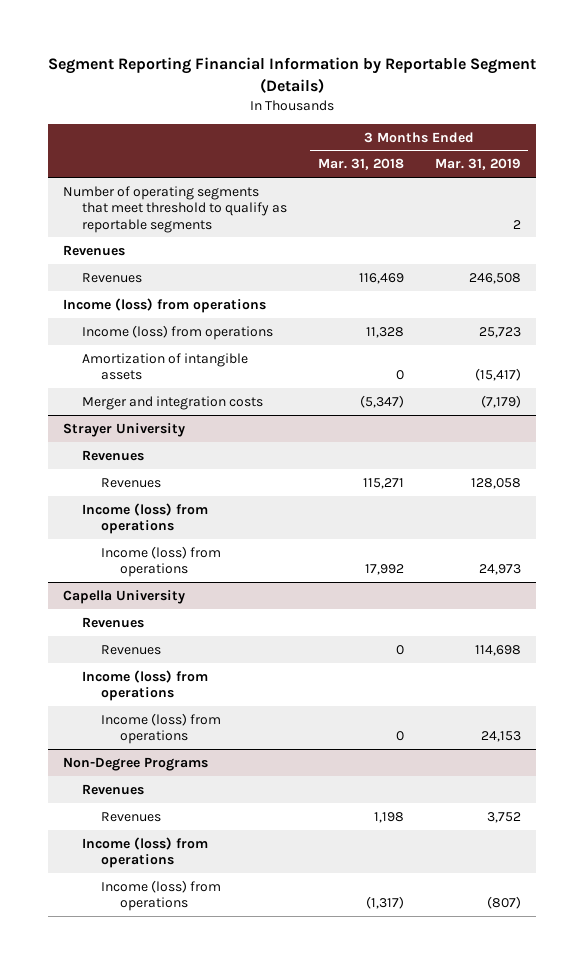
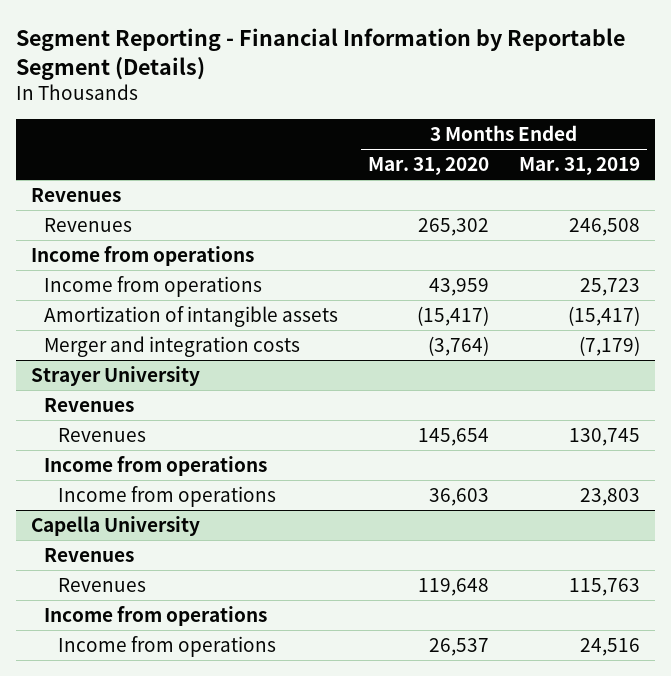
- Segment Reporting Financial Information by Reportable Segment (Details)
+ Segment Reporting - Financial Information by Reportable Segment (Details)
- | 3 Months Ended Mar. 31, 2018 | 3 Months Ended Mar. 31, 2019
+ | 3 Months Ended Mar. 31, 2020 | 3 Months Ended Mar. 31, 2019
- Number of operating segments that meet threshold to qualify as reportable segments | | 2
- Income (loss) from operations
- Income (loss) from operations | 11,328 | 25,723
+ Income from operations
+ Income from operations | 43,959 | 25,723
@ Strayer University
- Revenues | 115,271 | 128,058
- Income (loss) from operations
- Income (loss) from operations | 17,992 | 24,973
+ Revenues | 145,654 | 130,745
+ Income from operations
+ Income from operations | 36,603 | 23,803
@ Capella University
- Revenues | 0 | 114,698
- Income (loss) from operations
- Income (loss) from operations | 0 | 24,153
- Non-Degree Programs
- Revenues
- Revenues | 1,198 | 3,752
- Income (loss) from operations
- Income (loss) from operations | (1,317) | (807)
@ Capella University
+ Revenues | 119,648 | 115,763
+ Income from operations
+ Income from operations | 26,537 | 24,516

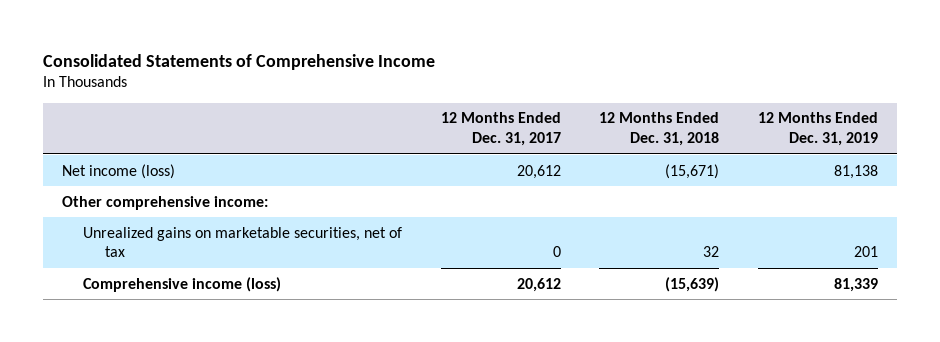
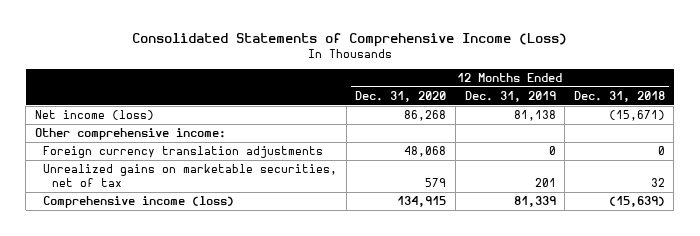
- Consolidated Statements of Comprehensive Income
+ Consolidated Statements of Comprehensive Income (Loss)
- | 12 Months Ended Dec. 31, 2017 | 12 Months Ended Dec. 31, 2018 | 12 Months Ended Dec. 31, 2019
+ | 12 Months Ended Dec. 31, 2020 | 12 Months Ended Dec. 31, 2019 | 12 Months Ended Dec. 31, 2018
+ Foreign currency translation adjustments | 48,068 | 0 | 0

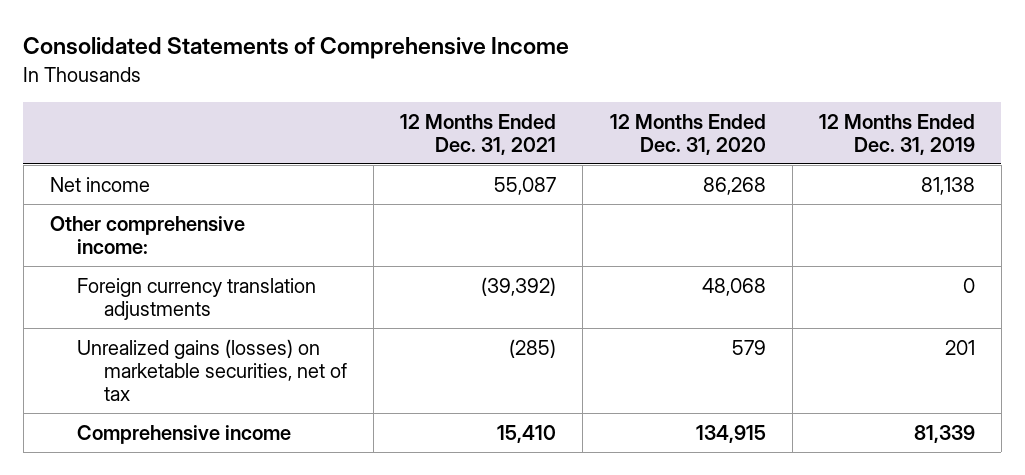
- Consolidated Statements of Comprehensive Income (Loss)
+ Consolidated Statements of Comprehensive Income
- | 12 Months Ended Dec. 31, 2020 | 12 Months Ended Dec. 31, 2019 | 12 Months Ended Dec. 31, 2018
+ | 12 Months Ended Dec. 31, 2021 | 12 Months Ended Dec. 31, 2020 | 12 Months Ended Dec. 31, 2019
- Net income (loss) | 86,268 | 81,138 | (15,671)
+ Net income | 55,087 | 86,268 | 81,138
- Unrealized gains on marketable securities, net of tax | 579 | 201 | 32
- Comprehensive income (loss) | 134,915 | 81,339 | (15,639)
+ Unrealized gains (losses) on marketable securities, net of tax | (285) | 579 | 201
+ Comprehensive income | 15,410 | 134,915 | 81,339

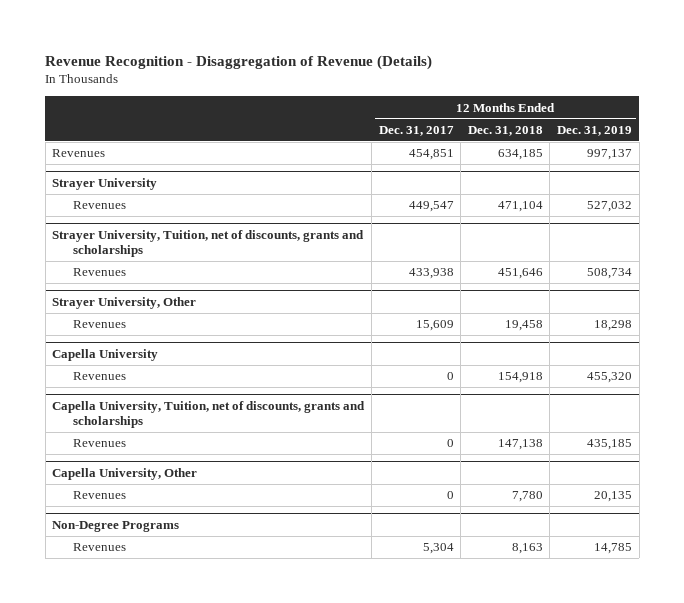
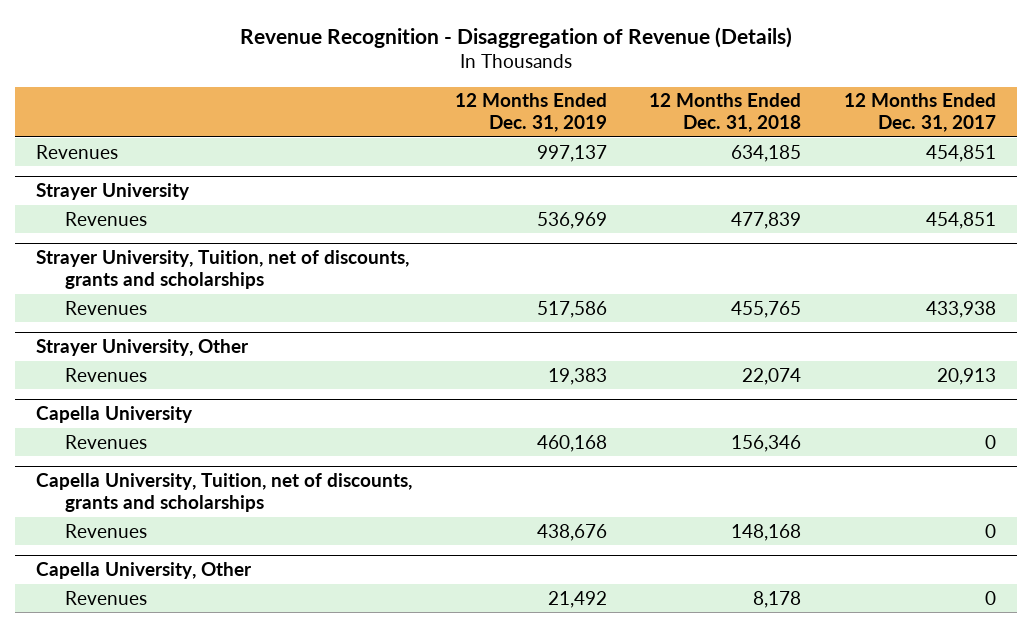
- | 12 Months Ended Dec. 31, 2017 | 12 Months Ended Dec. 31, 2018 | 12 Months Ended Dec. 31, 2019
+ | 12 Months Ended Dec. 31, 2019 | 12 Months Ended Dec. 31, 2018 | 12 Months Ended Dec. 31, 2017
@ Strayer University
- Revenues | 449,547 | 471,104 | 527,032
+ Revenues | 536,969 | 477,839 | 454,851
@ Strayer University, Tuition, net of discounts, grants and scholarships
- Revenues | 433,938 | 451,646 | 508,734
+ Revenues | 517,586 | 455,765 | 433,938
@ Strayer University, Other
- Revenues | 15,609 | 19,458 | 18,298
+ Revenues | 19,383 | 22,074 | 20,913
@ Capella University
- Revenues | 0 | 154,918 | 455,320
+ Revenues | 460,168 | 156,346 | 0
@ Capella University, Tuition, net of discounts, grants and scholarships
- Revenues | 0 | 147,138 | 435,185
+ Revenues | 438,676 | 148,168 | 0
@ Capella University, Other
- Revenues | 0 | 7,780 | 20,135
- Non-Degree Programs
- Revenues | 5,304 | 8,163 | 14,785
@ Capella University, Other
+ Revenues | 21,492 | 8,178 | 0

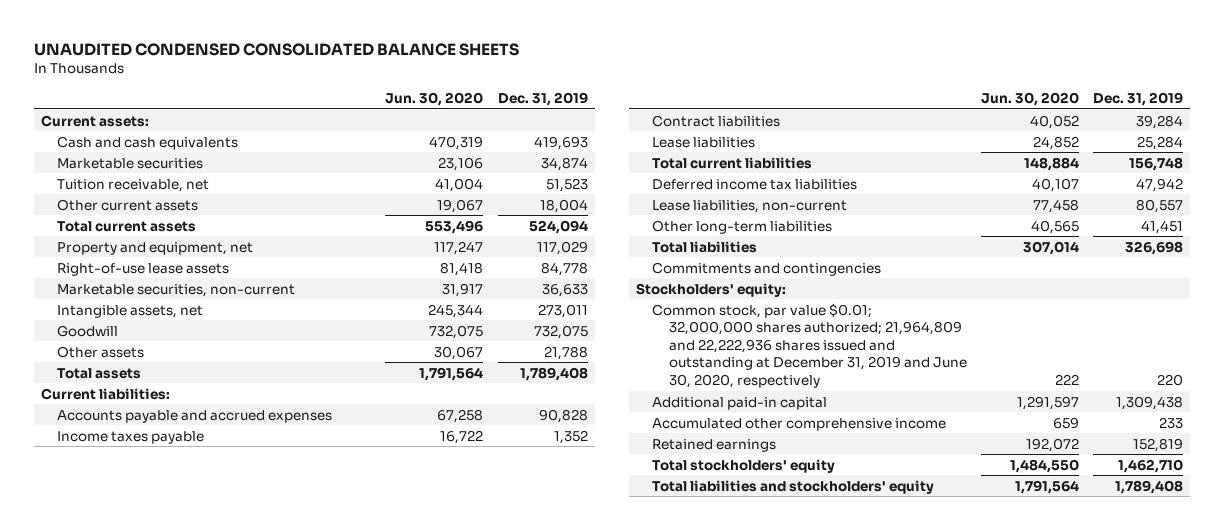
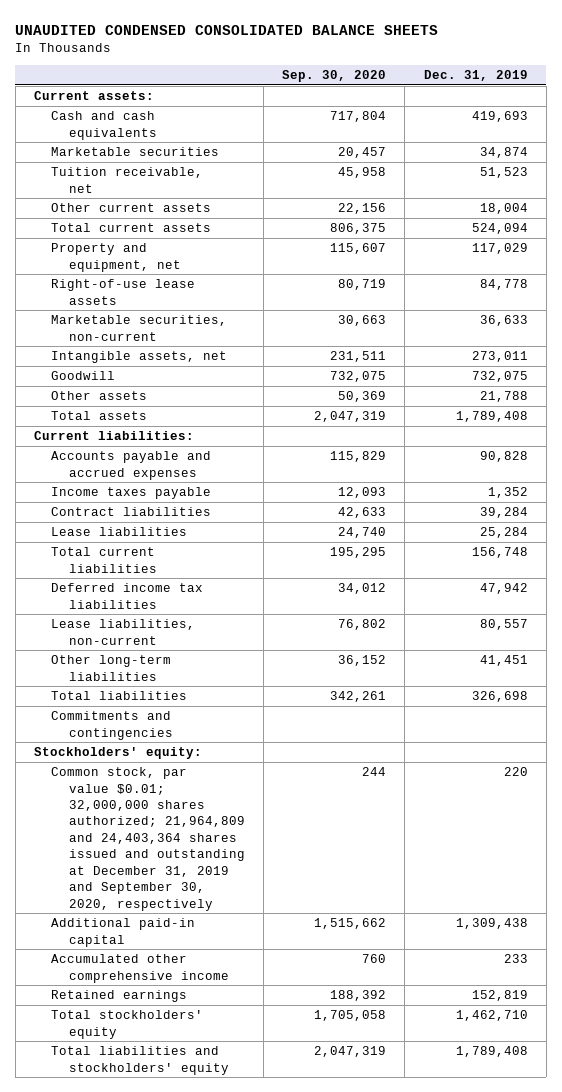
- | Jun. 30, 2020 | Dec. 31, 2019
+ | Sep. 30, 2020 | Dec. 31, 2019
- Common stock, par value $0.01; 32,000,000 shares authorized; 21,964,809 and 22,222,936 shares issued and outstanding at December 31, 2019 and June 30, 2020, respectively | 222 | 220
+ Common stock, par value $0.01; 32,000,000 shares authorized; 21,964,809 and 24,403,364 shares issued and outstanding at December 31, 2019 and September 30, 2020, respectively | 244 | 220

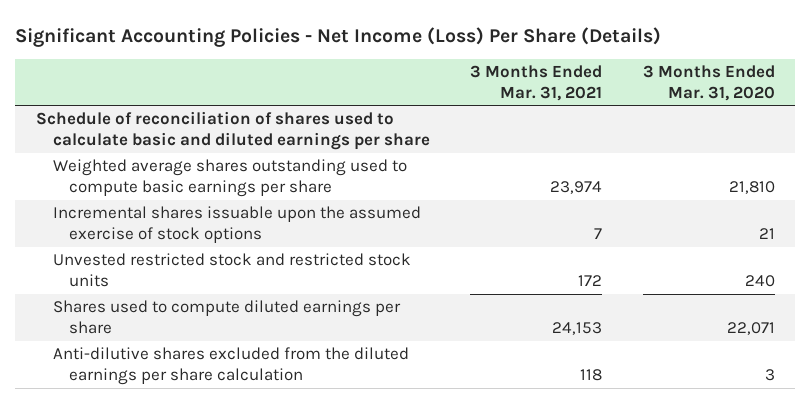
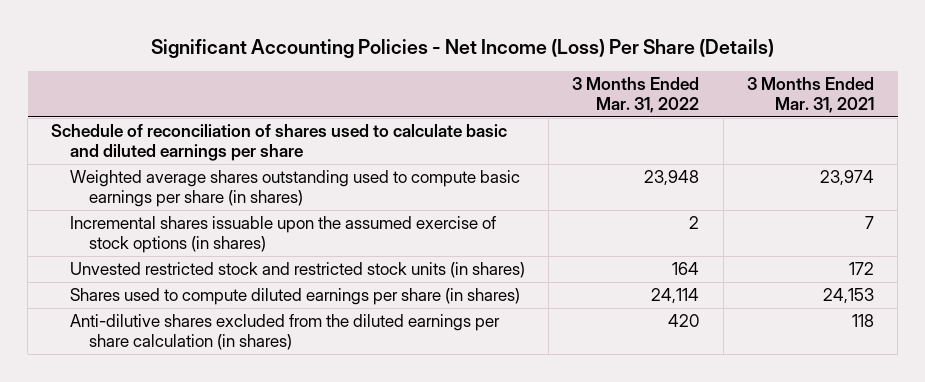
- | 3 Months Ended Mar. 31, 2021 | 3 Months Ended Mar. 31, 2020
+ | 3 Months Ended Mar. 31, 2022 | 3 Months Ended Mar. 31, 2021
- Weighted average shares outstanding used to compute basic earnings per share | 23,974 | 21,810
- Incremental shares issuable upon the assumed exercise of stock options | 7 | 21
- Unvested restricted stock and restricted stock units | 172 | 240
- Shares used to compute diluted earnings per share | 24,153 | 22,071
- Anti-dilutive shares excluded from the diluted earnings per share calculation | 118 | 3
+ Weighted average shares outstanding used to compute basic earnings per share (in shares) | 23,948 | 23,974
+ Incremental shares issuable upon the assumed exercise of stock options (in shares) | 2 | 7
+ Unvested restricted stock and restricted stock units (in shares) | 164 | 172
+ Shares used to compute diluted earnings per share (in shares) | 24,114 | 24,153
+ Anti-dilutive shares excluded from the diluted earnings per share calculation (in shares) | 420 | 118

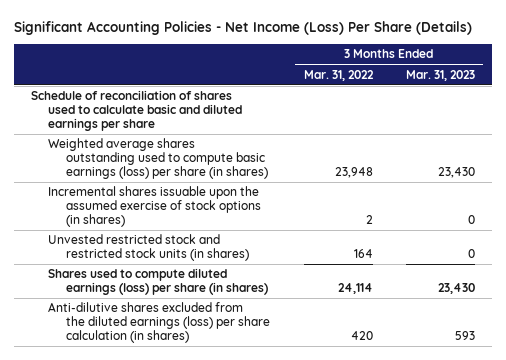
- | 3 Months Ended Mar. 31, 2022 | 3 Months Ended Mar. 31, 2021
+ | 3 Months Ended Mar. 31, 2022 | 3 Months Ended Mar. 31, 2023
- Weighted average shares outstanding used to compute basic earnings per share (in shares) | 23,948 | 23,974
+ Weighted average shares outstanding used to compute basic earnings (loss) per share (in shares) | 23,948 | 23,430
- Shares used to compute diluted earnings per share (in shares) | 24,114 | 24,153
- Anti-dilutive shares excluded from the diluted earnings per share calculation (in shares) | 420 | 118
+ Shares used to compute diluted earnings (loss) per share (in shares) | 24,114 | 23,430
+ Anti-dilutive shares excluded from the diluted earnings (loss) per share calculation (in shares) | 420 | 593

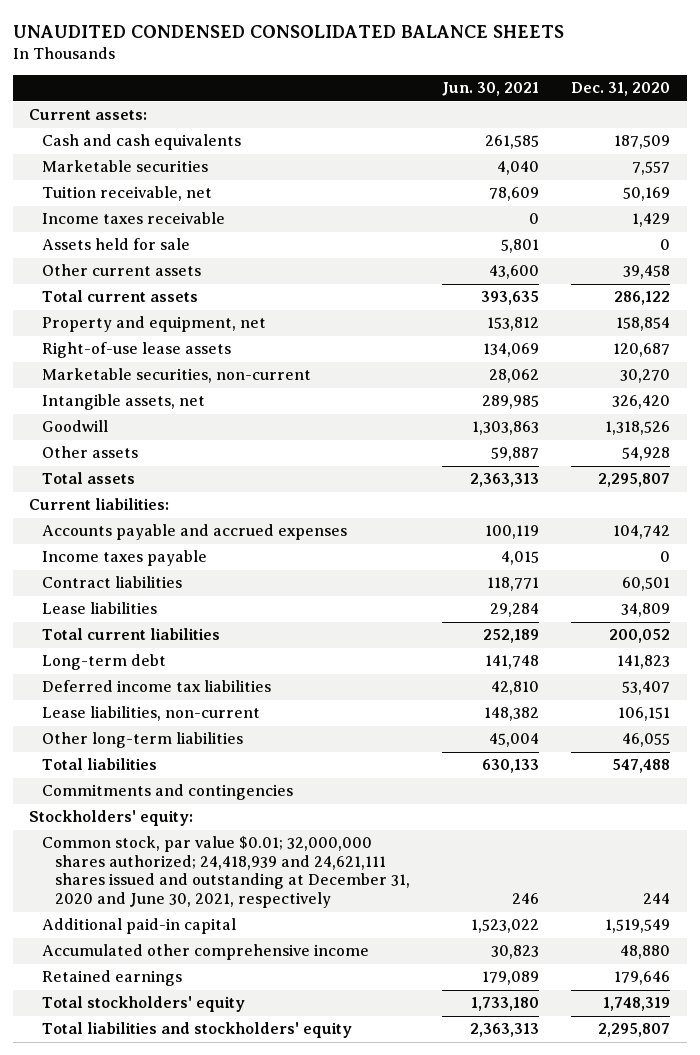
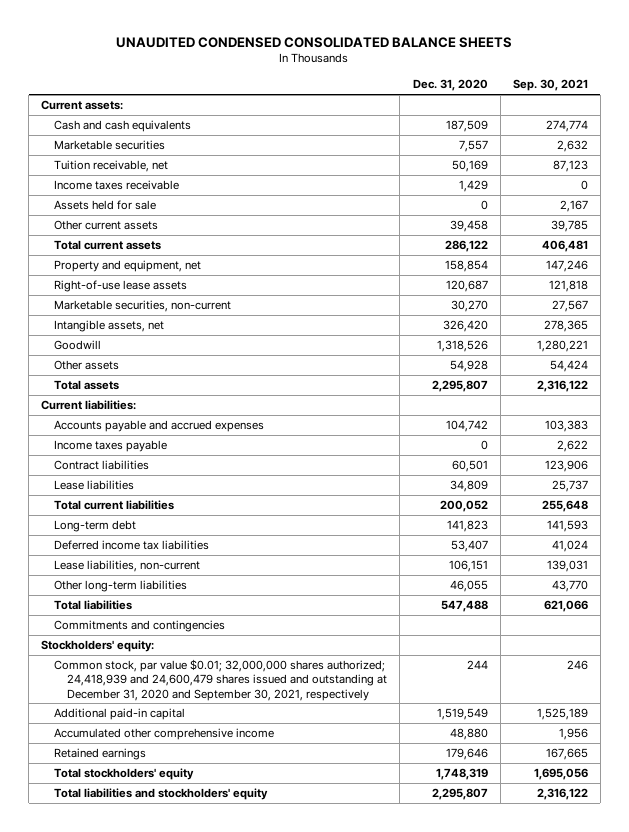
- | Jun. 30, 2021 | Dec. 31, 2020
+ | Dec. 31, 2020 | Sep. 30, 2021
- Common stock, par value $0.01; 32,000,000 shares authorized; 24,418,939 and 24,621,111 shares issued and outstanding at December 31, 2020 and June 30, 2021, respectively | 246 | 244
+ Common stock, par value $0.01; 32,000,000 shares authorized; 24,418,939 and 24,600,479 shares issued and outstanding at December 31, 2020 and September 30, 2021, respectively | 244 | 246

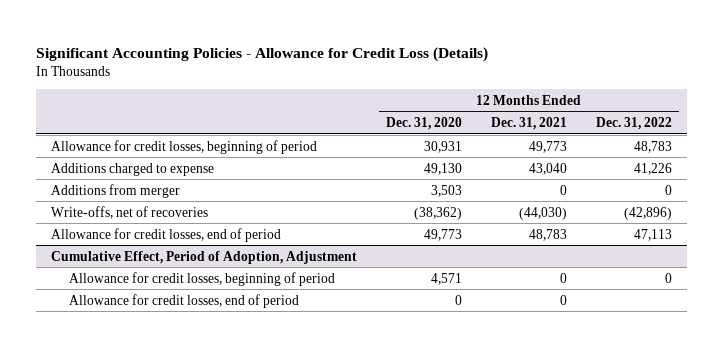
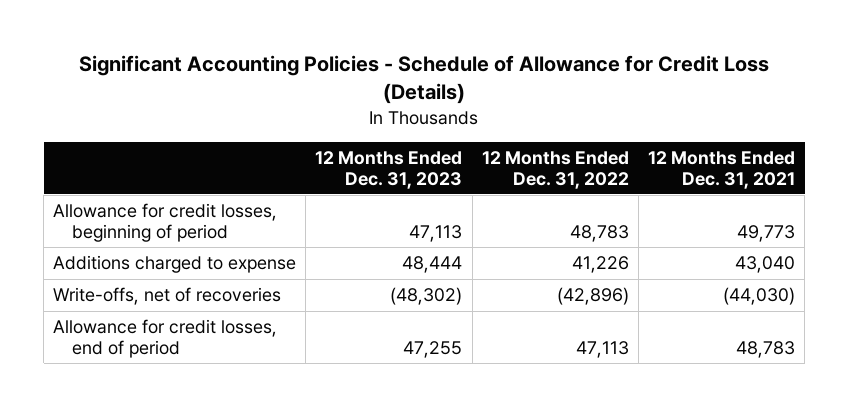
- Significant Accounting Policies - Allowance for Credit Loss (Details)
+ Significant Accounting Policies - Schedule of Allowance for Credit Loss (Details)
- | 12 Months Ended Dec. 31, 2020 | 12 Months Ended Dec. 31, 2021 | 12 Months Ended Dec. 31, 2022
+ | 12 Months Ended Dec. 31, 2023 | 12 Months Ended Dec. 31, 2022 | 12 Months Ended Dec. 31, 2021
- Additions from merger | 3,503 | 0 | 0
- Cumulative Effect, Period of Adoption, Adjustment
- Allowance for credit losses, beginning of period | 4,571 | 0 | 0
- Allowance for credit losses, end of period | 0 | 0 |

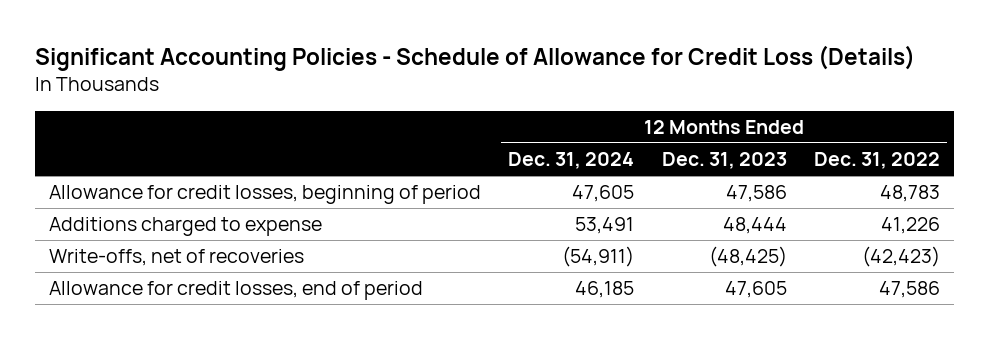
- | 12 Months Ended Dec. 31, 2023 | 12 Months Ended Dec. 31, 2022 | 12 Months Ended Dec. 31, 2021
+ | 12 Months Ended Dec. 31, 2024 | 12 Months Ended Dec. 31, 2023 | 12 Months Ended Dec. 31, 2022
- Allowance for credit losses, beginning of period | 47,113 | 48,783 | 49,773
+ Allowance for credit losses, beginning of period | 47,605 | 47,586 | 48,783
- Write-offs, net of recoveries | (48,302) | (42,896) | (44,030)
- Allowance for credit losses, end of period | 47,255 | 47,113 | 48,783
+ Write-offs, net of recoveries | (54,911) | (48,425) | (42,423)
+ Allowance for credit losses, end of period | 46,185 | 47,605 | 47,586

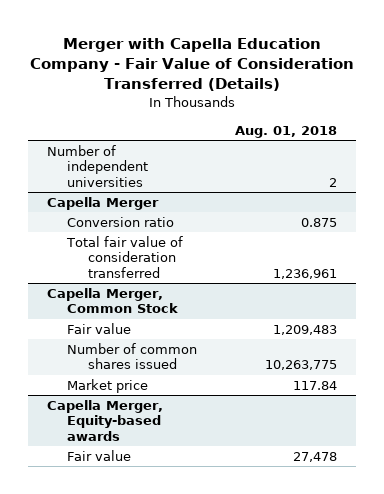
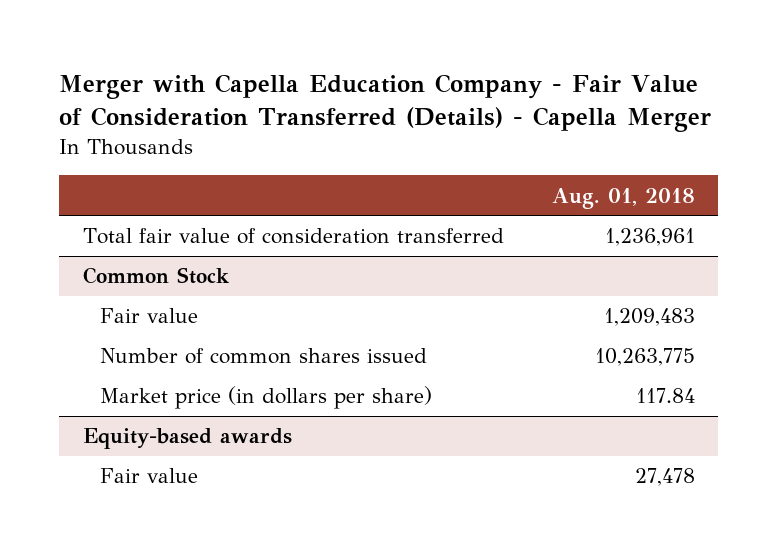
- Merger with Capella Education Company - Fair Value of Consideration Transferred (Details)
+ Merger with Capella Education Company - Fair Value of Consideration Transferred (Details) - Capella Merger
- Number of independent universities | 2
- Capella Merger
- Conversion ratio | 0.875
- Capella Merger, Common Stock
+ Common Stock
- Market price | 117.84
- Capella Merger, Equity-based awards
+ Market price (in dollars per share) | 117.84
+ Equity-based awards

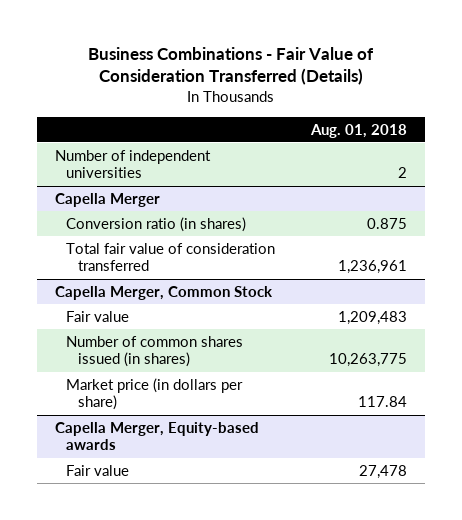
- Merger with Capella Education Company - Fair Value of Consideration Transferred (Details) - Capella Merger
+ Business Combinations - Fair Value of Consideration Transferred (Details)
+ Number of independent universities | 2
+ Capella Merger
+ Conversion ratio (in shares) | 0.875
- Common Stock
+ Capella Merger, Common Stock
- Number of common shares issued | 10,263,775
+ Number of common shares issued (in shares) | 10,263,775
- Equity-based awards
+ Capella Merger, Equity-based awards

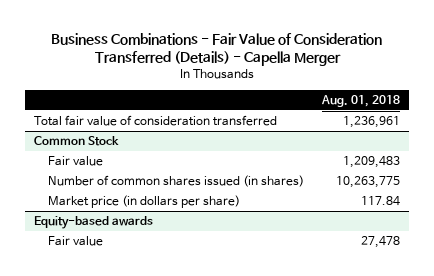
- Business Combinations - Fair Value of Consideration Transferred (Details)
+ Business Combinations - Fair Value of Consideration Transferred (Details) - Capella Merger
- Number of independent universities | 2
- Capella Merger
- Conversion ratio (in shares) | 0.875
- Capella Merger, Common Stock
+ Common Stock
- Capella Merger, Equity-based awards
+ Equity-based awards

